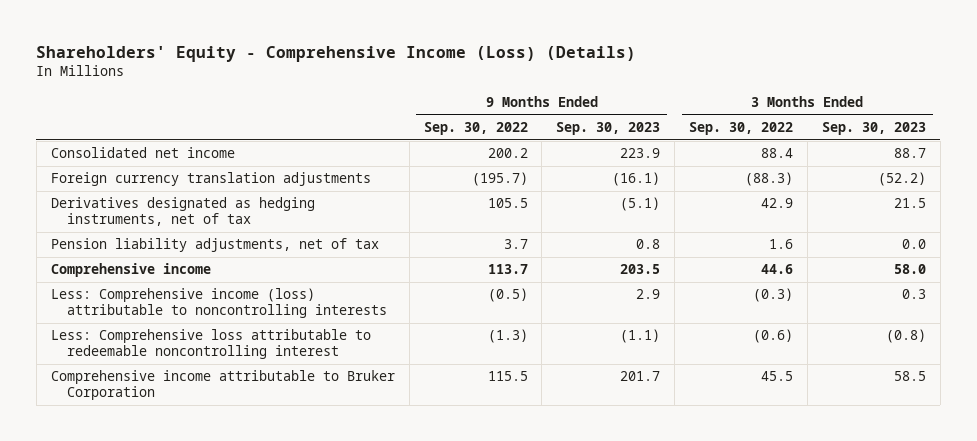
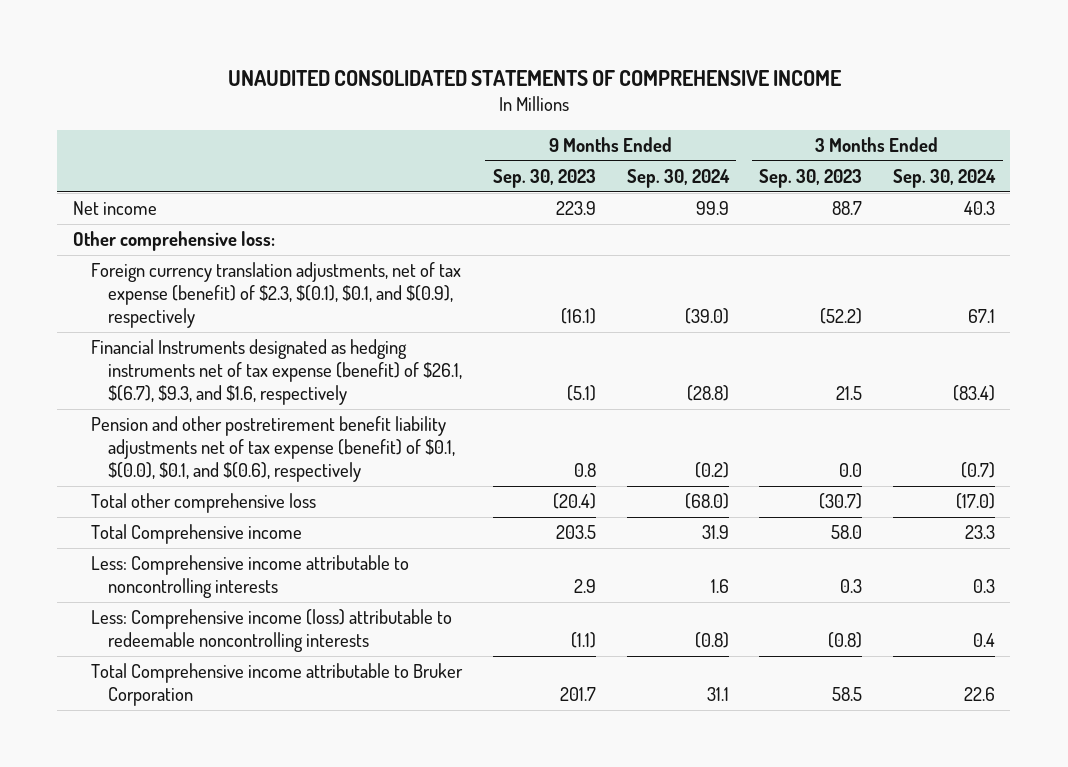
- Shareholders' Equity - Comprehensive Income (Loss) (Details)
+ UNAUDITED CONSOLIDATED STATEMENTS OF COMPREHENSIVE INCOME
- | 9 Months Ended Sep. 30, 2022 | 9 Months Ended Sep. 30, 2023 | 3 Months Ended Sep. 30, 2022 | 3 Months Ended Sep. 30, 2023
+ | 9 Months Ended Sep. 30, 2023 | 9 Months Ended Sep. 30, 2024 | 3 Months Ended Sep. 30, 2023 | 3 Months Ended Sep. 30, 2024
- Consolidated net income | 200.2 | 223.9 | 88.4 | 88.7
- Foreign currency translation adjustments | (195.7) | (16.1) | (88.3) | (52.2)
- Derivatives designated as hedging instruments, net of tax | 105.5 | (5.1) | 42.9 | 21.5
- Pension liability adjustments, net of tax | 3.7 | 0.8 | 1.6 | 0.0
- Comprehensive income | 113.7 | 203.5 | 44.6 | 58.0
- Less: Comprehensive income (loss) attributable to noncontrolling interests | (0.5) | 2.9 | (0.3) | 0.3
- Less: Comprehensive loss attributable to redeemable noncontrolling interest | (1.3) | (1.1) | (0.6) | (0.8)
- Comprehensive income attributable to Bruker Corporation | 115.5 | 201.7 | 45.5 | 58.5
+ Net income | 223.9 | 99.9 | 88.7 | 40.3
+ Other comprehensive loss:
+ Foreign currency translation adjustments, net of tax expense (benefit) of $2.3, $(0.1), $0.1, and $(0.9), respectively | (16.1) | (39.0) | (52.2) | 67.1
+ Financial Instruments designated as hedging instruments net of tax expense (benefit) of $26.1, $(6.7), $9.3, and $1.6, respectively | (5.1) | (28.8) | 21.5 | (83.4)
+ Pension and other postretirement benefit liability adjustments net of tax expense (benefit) of $0.1, $(0.0), $0.1, and $(0.6), respectively | 0.8 | (0.2) | 0.0 | (0.7)
+ Total other comprehensive loss | (20.4) | (68.0) | (30.7) | (17.0)
+ Total Comprehensive income | 203.5 | 31.9 | 58.0 | 23.3
+ Less: Comprehensive income attributable to noncontrolling interests | 2.9 | 1.6 | 0.3 | 0.3
+ Less: Comprehensive income (loss) attributable to redeemable noncontrolling interests | (1.1) | (0.8) | (0.8) | 0.4
+ Total Comprehensive income attributable to Bruker Corporation | 201.7 | 31.1 | 58.5 | 22.6

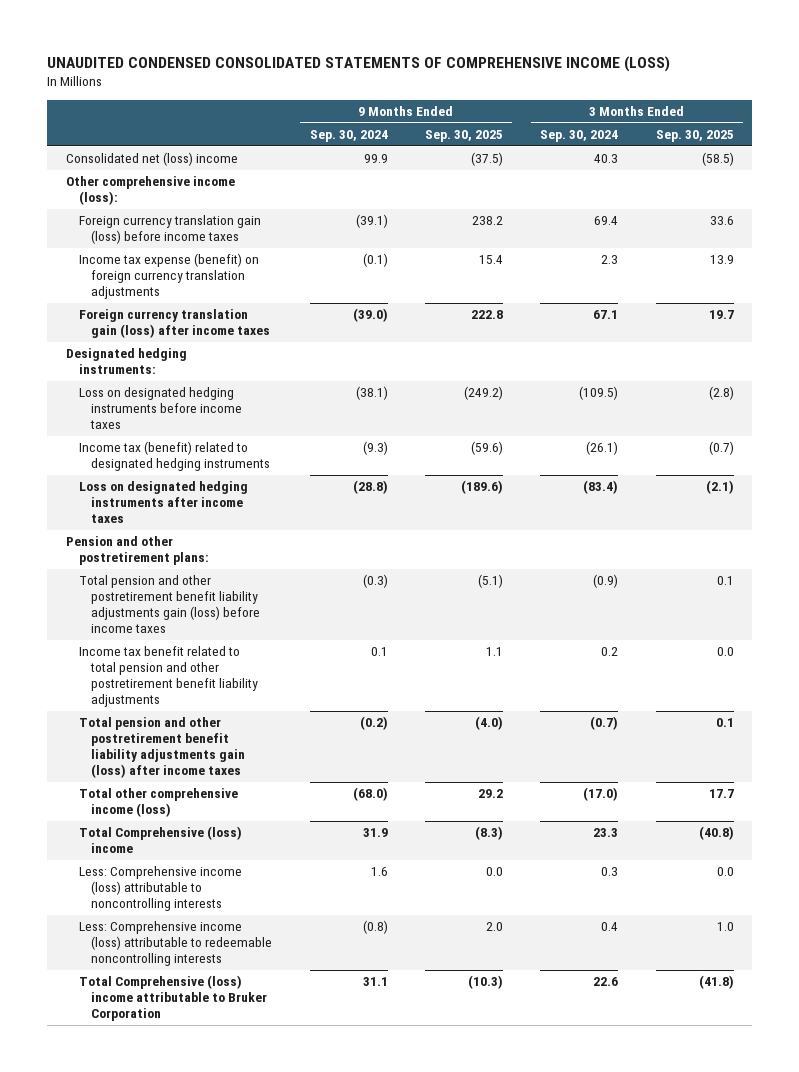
- UNAUDITED CONSOLIDATED STATEMENTS OF COMPREHENSIVE INCOME
+ UNAUDITED CONDENSED CONSOLIDATED STATEMENTS OF COMPREHENSIVE INCOME (LOSS)
- | 9 Months Ended Sep. 30, 2023 | 9 Months Ended Sep. 30, 2024 | 3 Months Ended Sep. 30, 2023 | 3 Months Ended Sep. 30, 2024
+ | 9 Months Ended Sep. 30, 2024 | 9 Months Ended Sep. 30, 2025 | 3 Months Ended Sep. 30, 2024 | 3 Months Ended Sep. 30, 2025
- Net income | 223.9 | 99.9 | 88.7 | 40.3
- Other comprehensive loss:
- Foreign currency translation adjustments, net of tax expense (benefit) of $2.3, $(0.1), $0.1, and $(0.9), respectively | (16.1) | (39.0) | (52.2) | 67.1
- Financial Instruments designated as hedging instruments net of tax expense (benefit) of $26.1, $(6.7), $9.3, and $1.6, respectively | (5.1) | (28.8) | 21.5 | (83.4)
- Pension and other postretirement benefit liability adjustments net of tax expense (benefit) of $0.1, $(0.0), $0.1, and $(0.6), respectively | 0.8 | (0.2) | 0.0 | (0.7)
- Total other comprehensive loss | (20.4) | (68.0) | (30.7) | (17.0)
- Total Comprehensive income | 203.5 | 31.9 | 58.0 | 23.3
- Less: Comprehensive income attributable to noncontrolling interests | 2.9 | 1.6 | 0.3 | 0.3
+ Consolidated net (loss) income | 99.9 | (37.5) | 40.3 | (58.5)
+ Other comprehensive income (loss):
+ Foreign currency translation gain (loss) before income taxes | (39.1) | 238.2 | 69.4 | 33.6
+ Income tax expense (benefit) on foreign currency translation adjustments | (0.1) | 15.4 | 2.3 | 13.9
+ Foreign currency translation gain (loss) after income taxes | (39.0) | 222.8 | 67.1 | 19.7
+ Designated hedging instruments:
+ Loss on designated hedging instruments before income taxes | (38.1) | (249.2) | (109.5) | (2.8)
+ Income tax (benefit) related to designated hedging instruments | (9.3) | (59.6) | (26.1) | (0.7)
+ Loss on designated hedging instruments after income taxes | (28.8) | (189.6) | (83.4) | (2.1)
+ Pension and other postretirement plans:
+ Total pension and other postretirement benefit liability adjustments gain (loss) before income taxes | (0.3) | (5.1) | (0.9) | 0.1
+ Income tax benefit related to total pension and other postretirement benefit liability adjustments | 0.1 | 1.1 | 0.2 | 0.0
+ Total pension and other postretirement benefit liability adjustments gain (loss) after income taxes | (0.2) | (4.0) | (0.7) | 0.1
+ Total other comprehensive income (loss) | (68.0) | 29.2 | (17.0) | 17.7
+ Total Comprehensive (loss) income | 31.9 | (8.3) | 23.3 | (40.8)
+ Less: Comprehensive income (loss) attributable to noncontrolling interests | 1.6 | 0.0 | 0.3 | 0.0
- Total Comprehensive income attributable to Bruker Corporation | 201.7 | 31.1 | 58.5 | 22.6
+ Total Comprehensive (loss) income attributable to Bruker Corporation | 31.1 | (10.3) | 22.6 | (41.8)

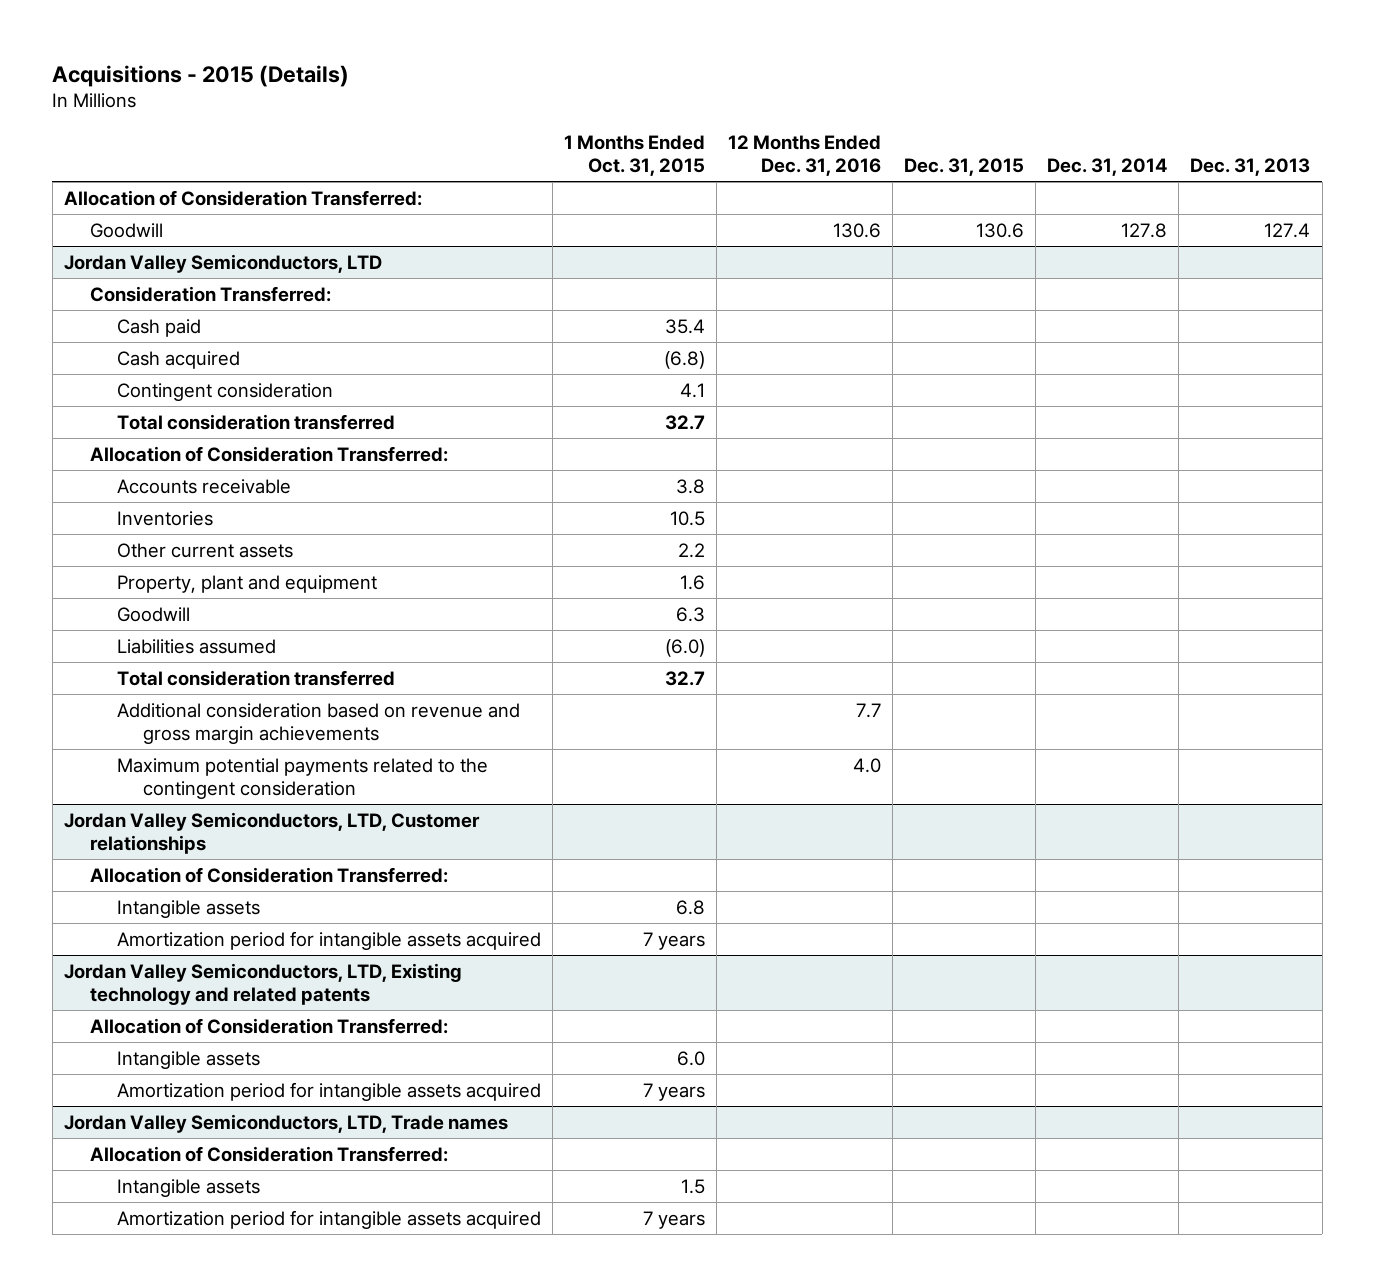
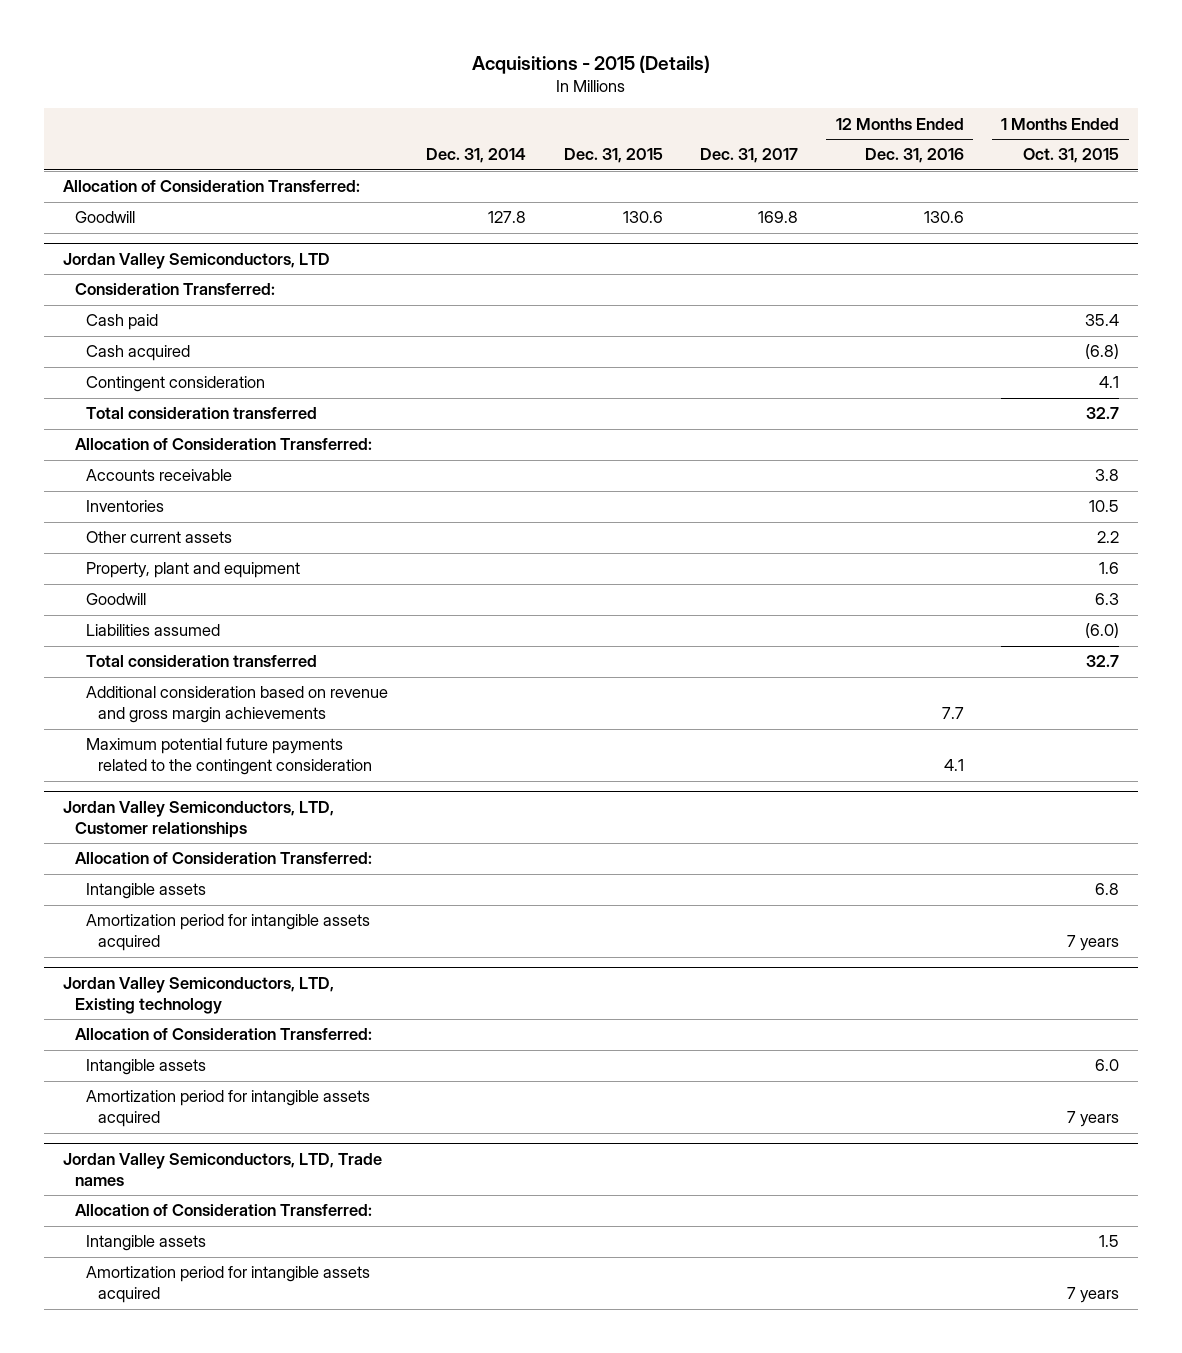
- | 1 Months Ended Oct. 31, 2015 | 12 Months Ended Dec. 31, 2016 | Dec. 31, 2015 | Dec. 31, 2014 | Dec. 31, 2013
+ | Dec. 31, 2014 | Dec. 31, 2015 | Dec. 31, 2017 | 12 Months Ended Dec. 31, 2016 | 1 Months Ended Oct. 31, 2015
@ Jordan Valley Semiconductors, LTD
- Maximum potential payments related to the contingent consideration | | 4.0 | | |
+ Maximum potential future payments related to the contingent consideration | | | | 4.1 |
- Jordan Valley Semiconductors, LTD, Existing technology and related patents
+ Jordan Valley Semiconductors, LTD, Existing technology

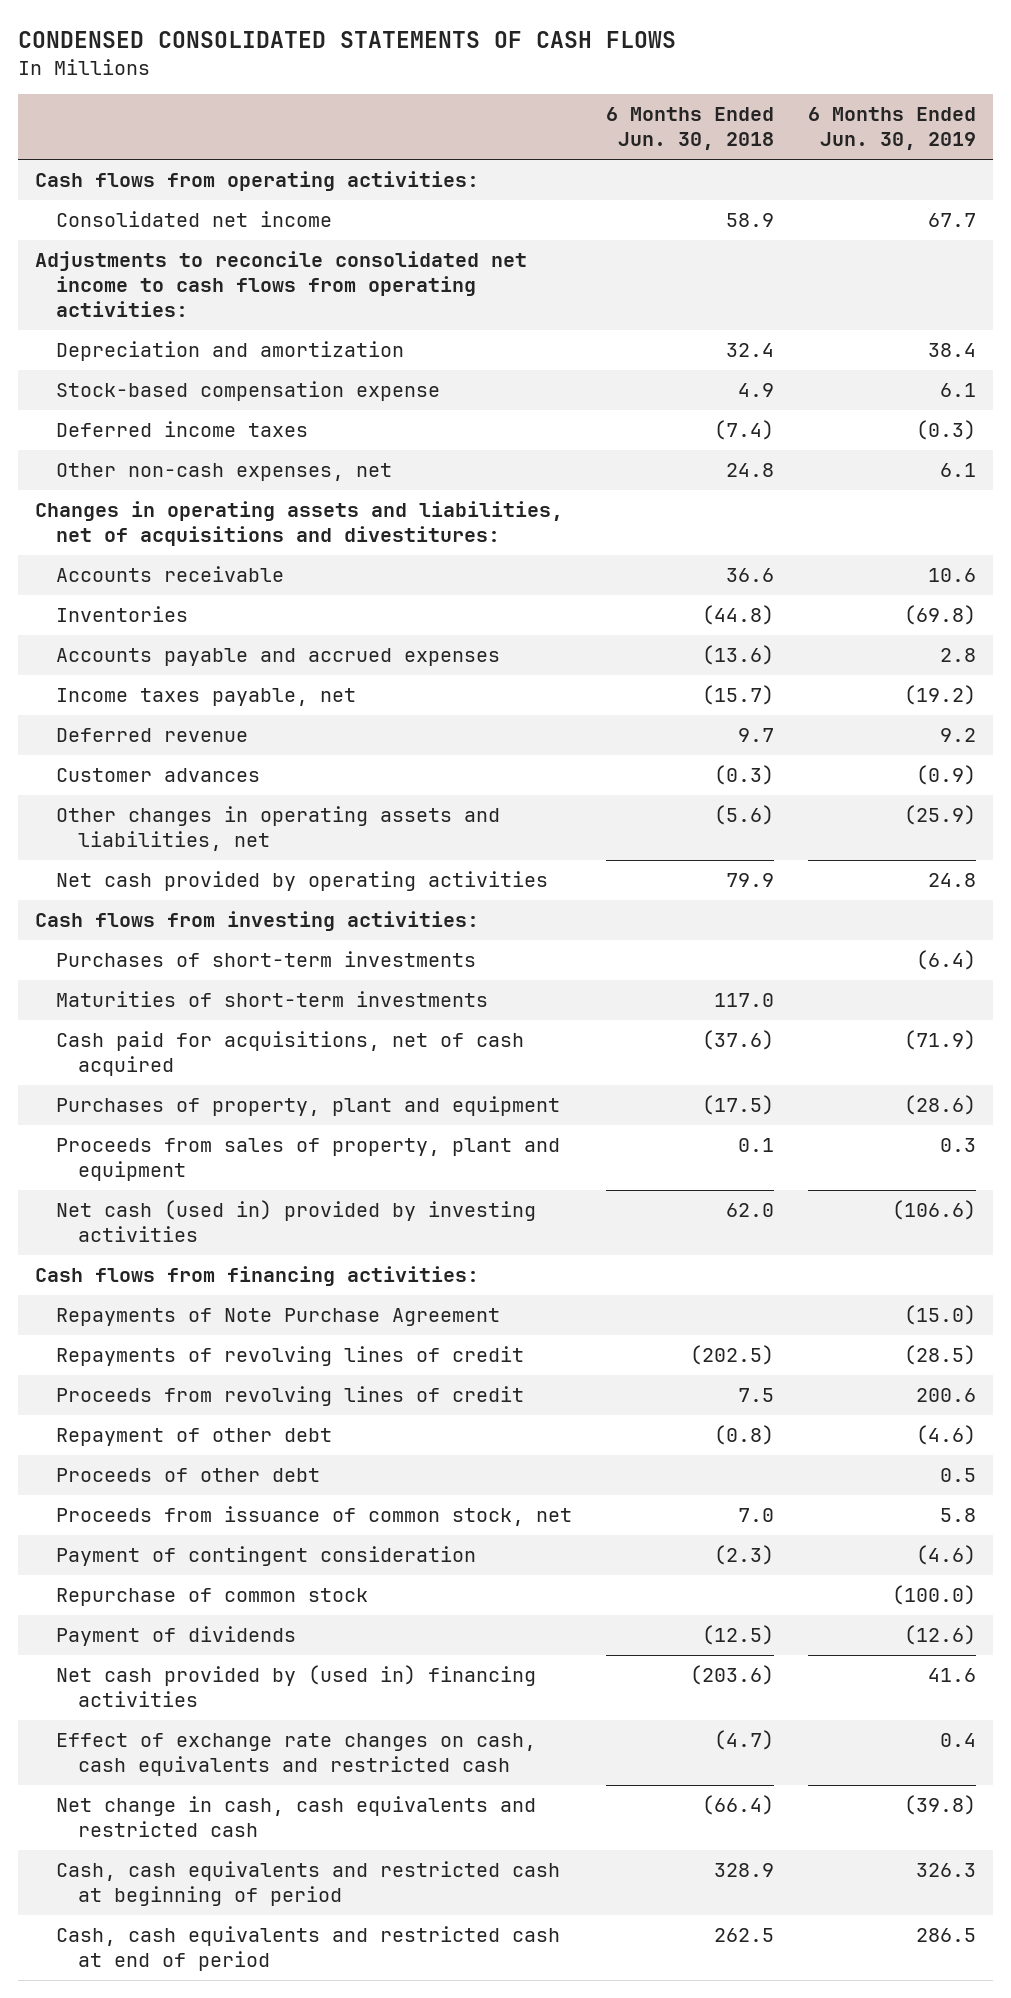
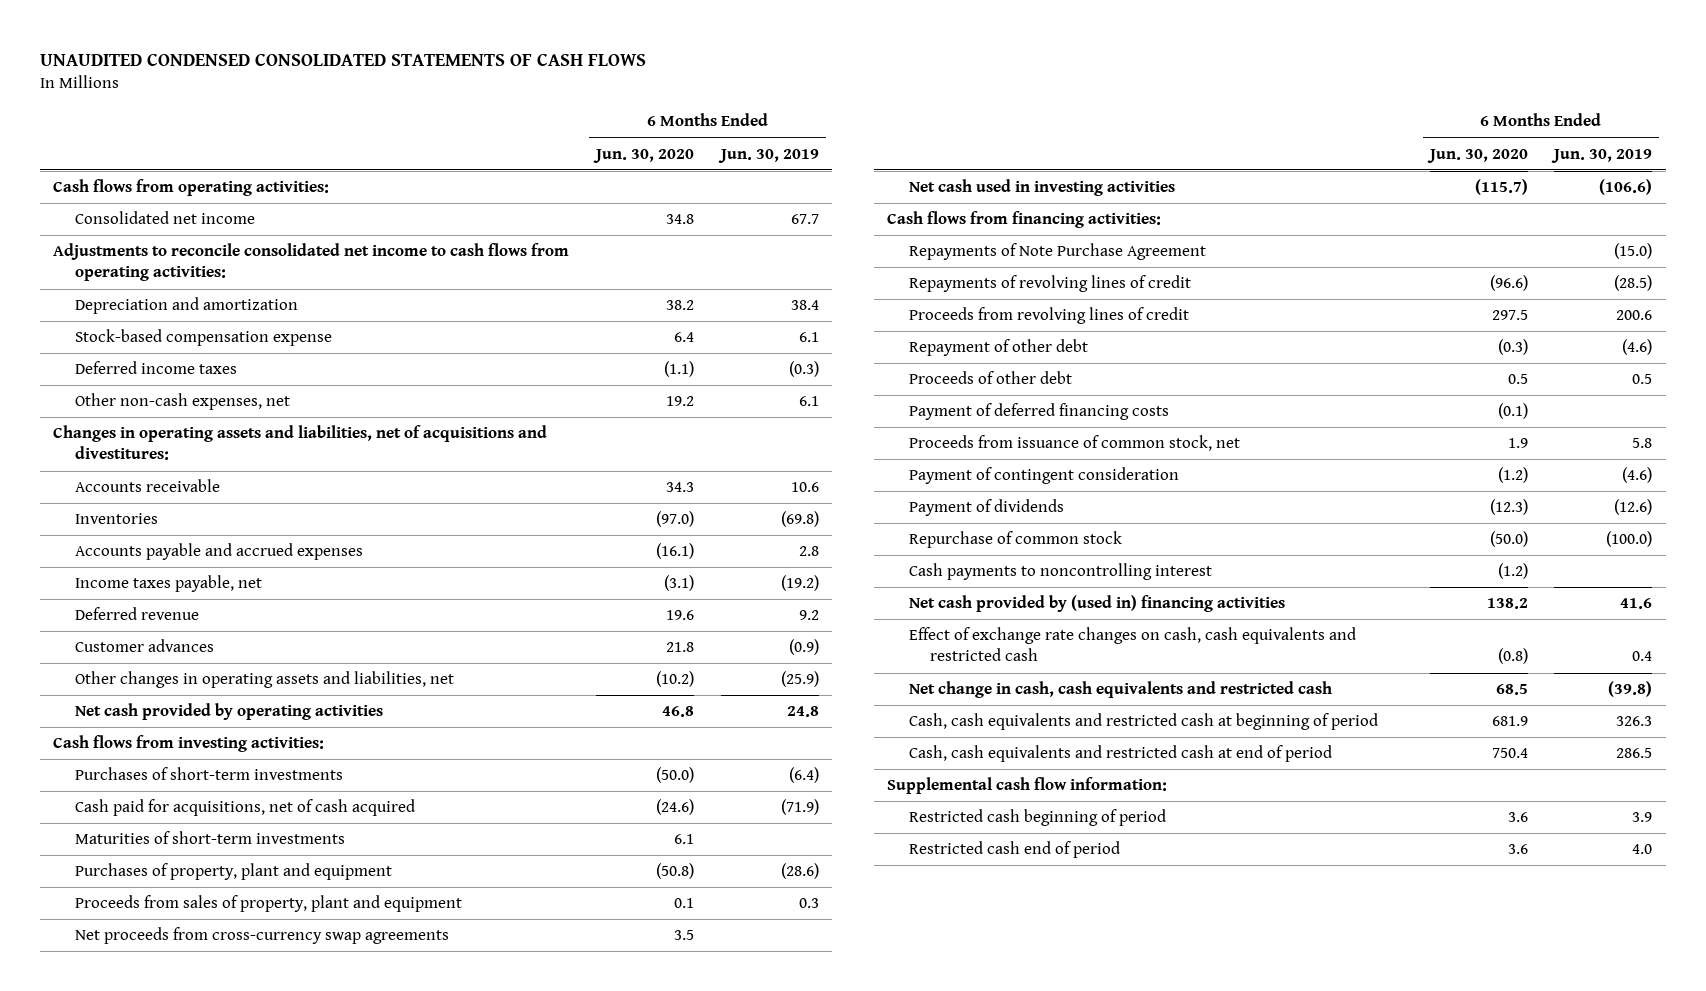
- CONDENSED CONSOLIDATED STATEMENTS OF CASH FLOWS
+ UNAUDITED CONDENSED CONSOLIDATED STATEMENTS OF CASH FLOWS
- | 6 Months Ended Jun. 30, 2018 | 6 Months Ended Jun. 30, 2019
+ | 6 Months Ended Jun. 30, 2020 | 6 Months Ended Jun. 30, 2019
moved down: Maturities of short-term investments | 6.1 |
- Net cash (used in) provided by investing activities | 62.0 | (106.6)
+ Net proceeds from cross-currency swap agreements | 3.5 |
+ Net cash used in investing activities | (115.7) | (106.6)
+ Payment of deferred financing costs | (0.1) |
moved down: Repurchase of common stock | (50.0) | (100.0)
+ Cash payments to noncontrolling interest | (1.2) |
+ Supplemental cash flow information:
+ Restricted cash beginning of period | 3.6 | 3.9
+ Restricted cash end of period | 3.6 | 4.0

